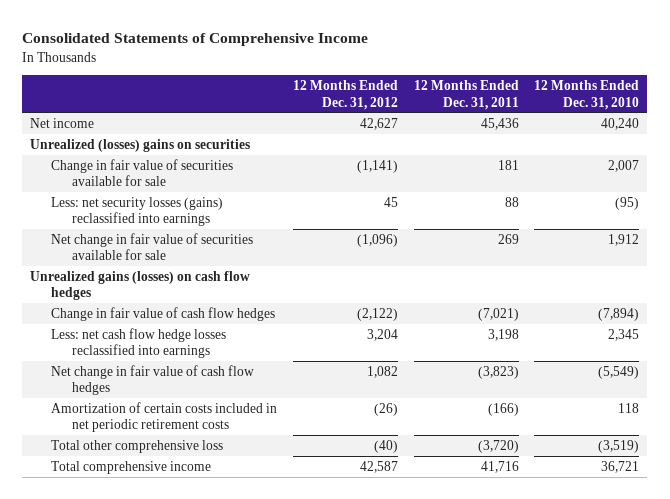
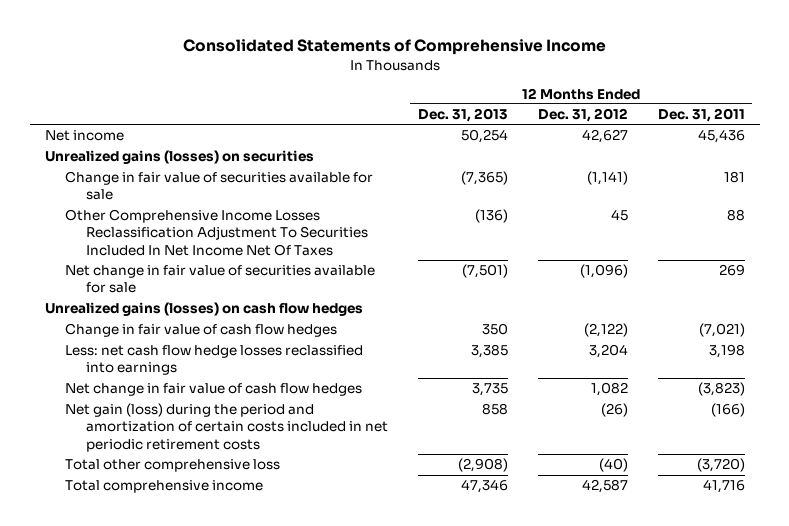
- | 12 Months Ended Dec. 31, 2012 | 12 Months Ended Dec. 31, 2011 | 12 Months Ended Dec. 31, 2010
+ | 12 Months Ended Dec. 31, 2013 | 12 Months Ended Dec. 31, 2012 | 12 Months Ended Dec. 31, 2011
- Unrealized (losses) gains on securities
+ Unrealized gains (losses) on securities
- Less: net security losses (gains) reclassified into earnings | 45 | 88 | (95)
+ Other Comprehensive Income Losses Reclassification Adjustment To Securities Included In Net Income Net Of Taxes | (136) | 45 | 88
- Amortization of certain costs included in net periodic retirement costs | (26) | (166) | 118
+ Net gain (loss) during the period and amortization of certain costs included in net periodic retirement costs | 858 | (26) | (166)

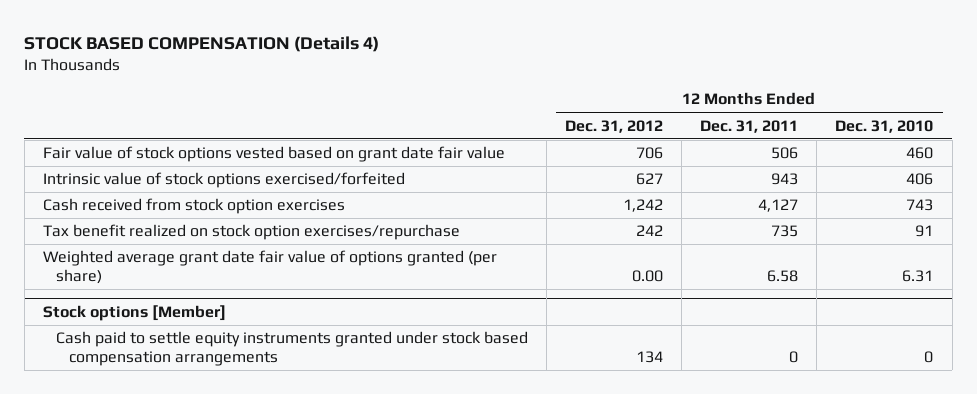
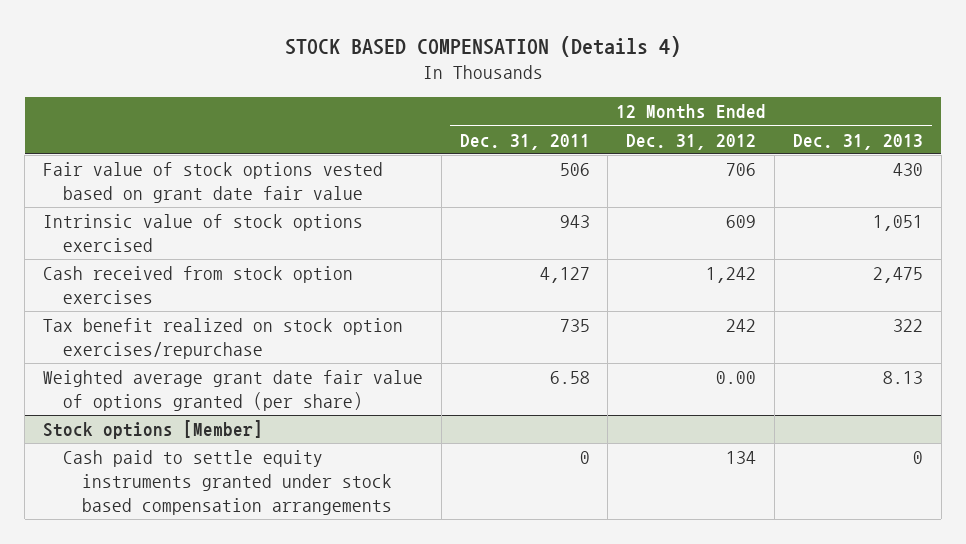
- | 12 Months Ended Dec. 31, 2012 | 12 Months Ended Dec. 31, 2011 | 12 Months Ended Dec. 31, 2010
+ | 12 Months Ended Dec. 31, 2011 | 12 Months Ended Dec. 31, 2012 | 12 Months Ended Dec. 31, 2013
- Intrinsic value of stock options exercised/forfeited | 627 | 943 | 406
+ Intrinsic value of stock options exercised | 943 | 609 | 1,051

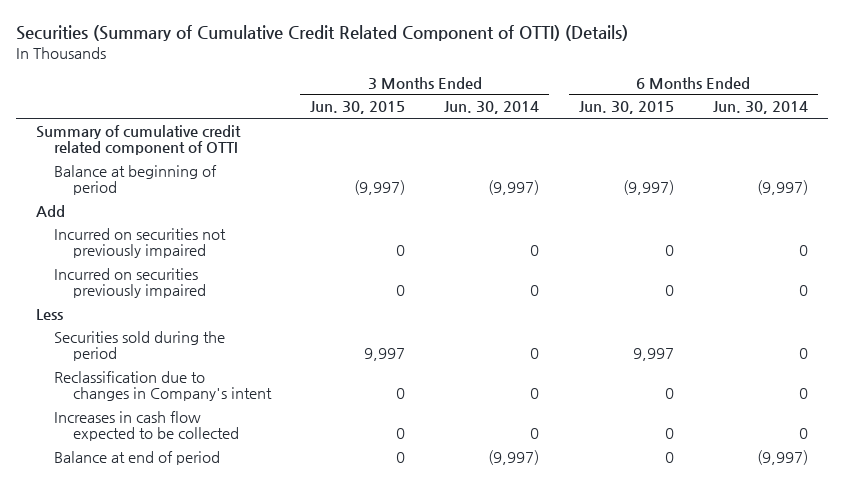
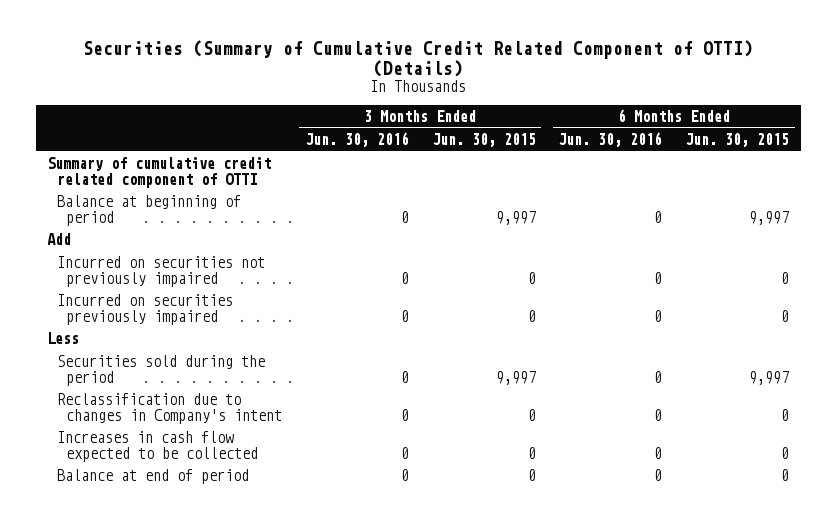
- | 3 Months Ended Jun. 30, 2015 | 3 Months Ended Jun. 30, 2014 | 6 Months Ended Jun. 30, 2015 | 6 Months Ended Jun. 30, 2014
+ | 3 Months Ended Jun. 30, 2016 | 3 Months Ended Jun. 30, 2015 | 6 Months Ended Jun. 30, 2016 | 6 Months Ended Jun. 30, 2015
- Balance at beginning of period | (9,997) | (9,997) | (9,997) | (9,997)
+ Balance at beginning of period | 0 | 9,997 | 0 | 9,997

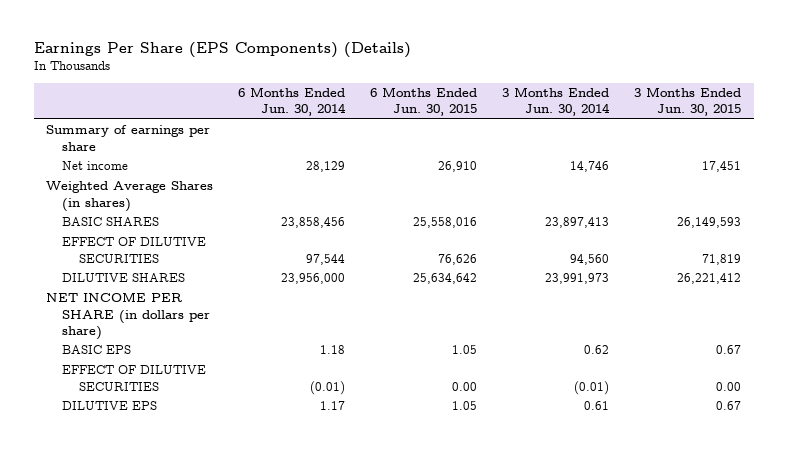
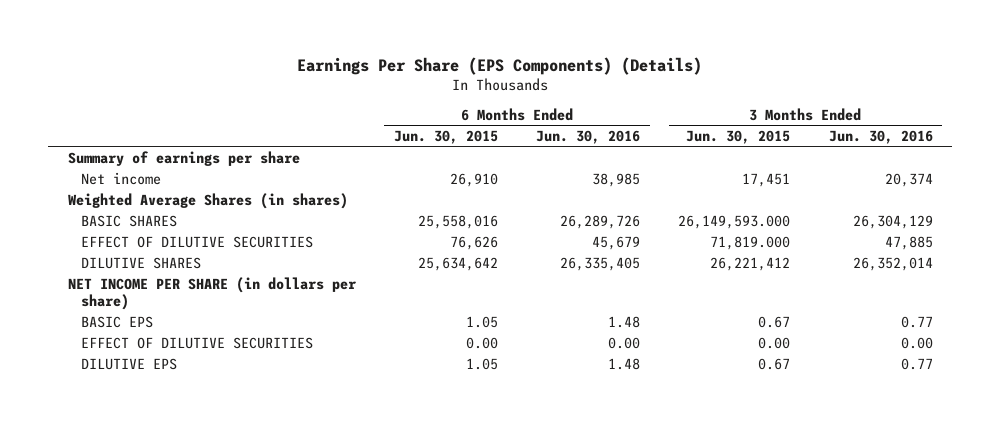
- | 6 Months Ended Jun. 30, 2014 | 6 Months Ended Jun. 30, 2015 | 3 Months Ended Jun. 30, 2014 | 3 Months Ended Jun. 30, 2015
+ | 6 Months Ended Jun. 30, 2015 | 6 Months Ended Jun. 30, 2016 | 3 Months Ended Jun. 30, 2015 | 3 Months Ended Jun. 30, 2016
- BASIC SHARES | 23,858,456 | 25,558,016 | 23,897,413 | 26,149,593
- EFFECT OF DILUTIVE SECURITIES | 97,544 | 76,626 | 94,560 | 71,819
+ BASIC SHARES | 25,558,016 | 26,289,726 | 26,149,593.000 | 26,304,129
+ EFFECT OF DILUTIVE SECURITIES | 76,626 | 45,679 | 71,819.000 | 47,885

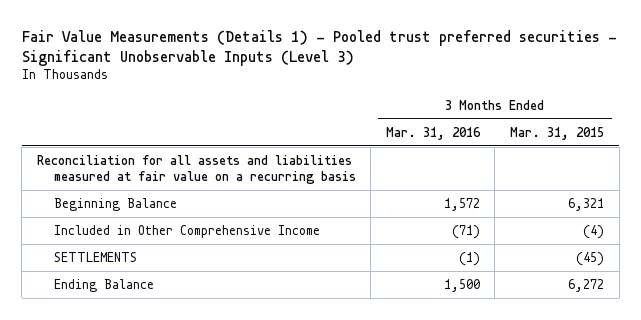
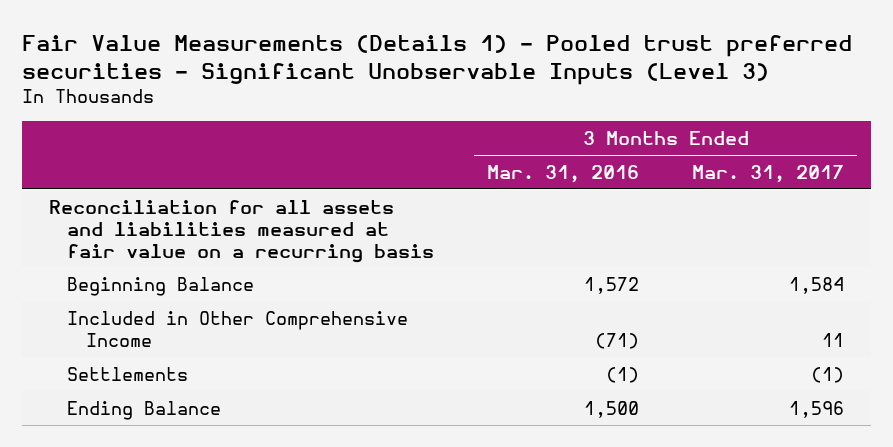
- | 3 Months Ended Mar. 31, 2016 | 3 Months Ended Mar. 31, 2015
+ | 3 Months Ended Mar. 31, 2016 | 3 Months Ended Mar. 31, 2017
- SETTLEMENTS | (1) | (45)
+ Settlements | (1) | (1)

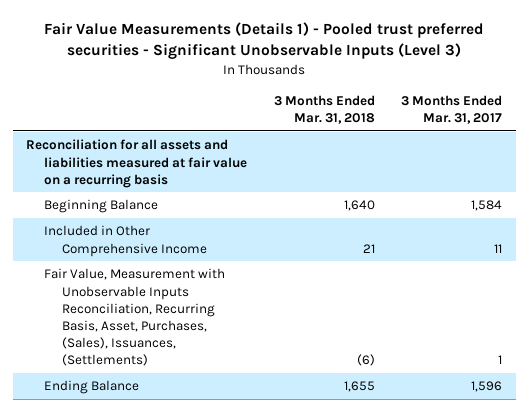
- | 3 Months Ended Mar. 31, 2016 | 3 Months Ended Mar. 31, 2017
+ | 3 Months Ended Mar. 31, 2018 | 3 Months Ended Mar. 31, 2017
- Settlements | (1) | (1)
+ Fair Value, Measurement with Unobservable Inputs Reconciliation, Recurring Basis, Asset, Purchases, (Sales), Issuances, (Settlements) | (6) | 1

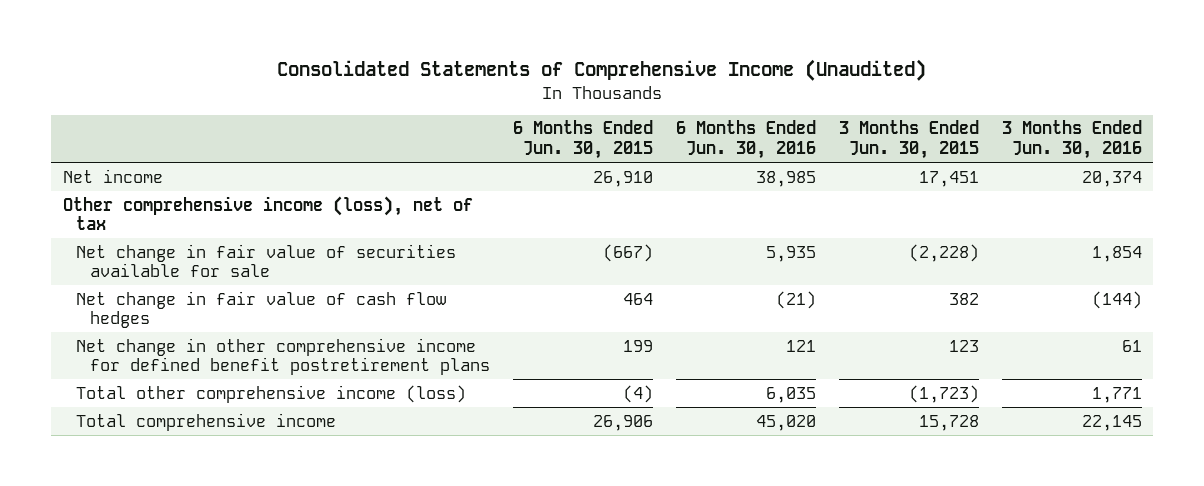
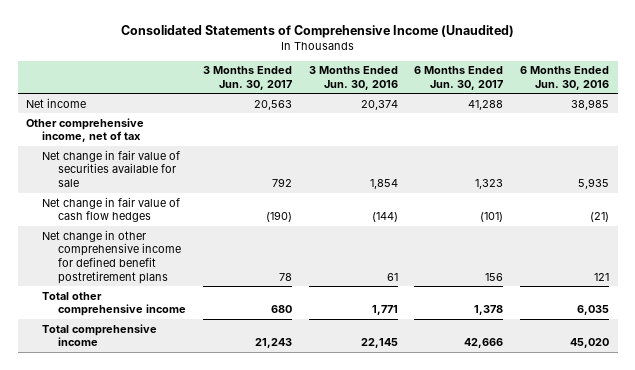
- | 6 Months Ended Jun. 30, 2015 | 6 Months Ended Jun. 30, 2016 | 3 Months Ended Jun. 30, 2015 | 3 Months Ended Jun. 30, 2016
+ | 3 Months Ended Jun. 30, 2017 | 3 Months Ended Jun. 30, 2016 | 6 Months Ended Jun. 30, 2017 | 6 Months Ended Jun. 30, 2016
- Other comprehensive income (loss), net of tax
+ Other comprehensive income, net of tax
- Total other comprehensive income (loss) | (4) | 6,035 | (1,723) | 1,771
+ Total other comprehensive income | 680 | 1,771 | 1,378 | 6,035

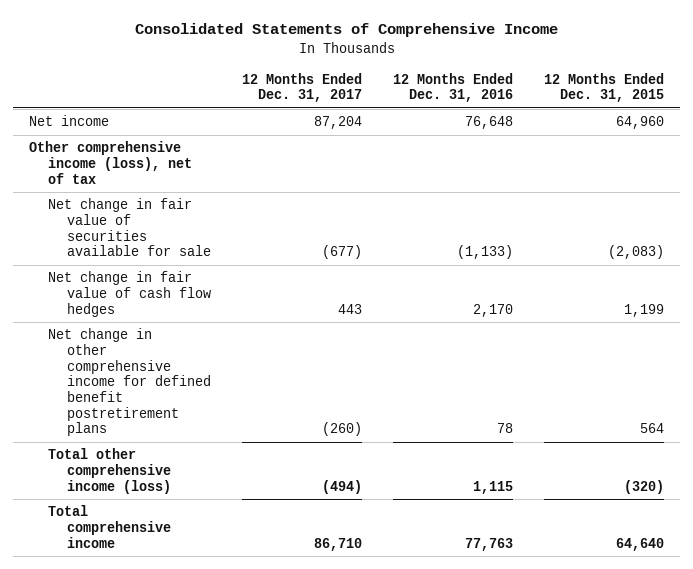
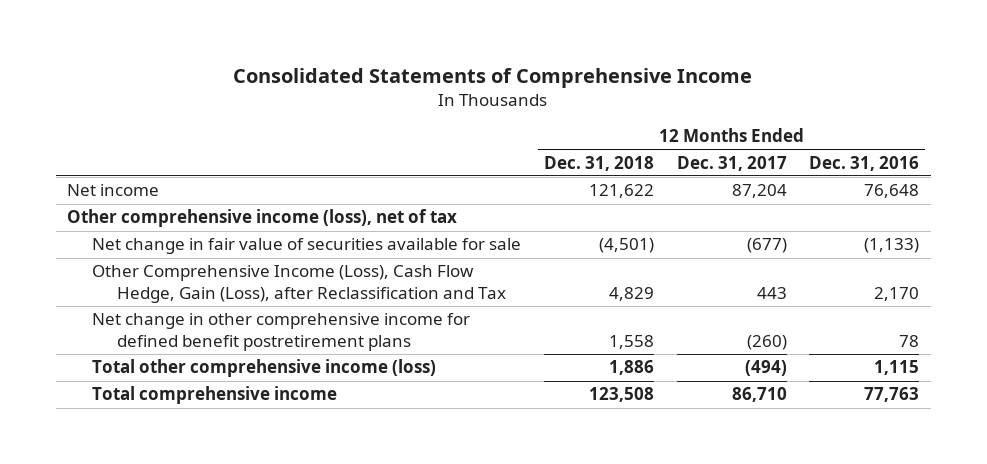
- | 12 Months Ended Dec. 31, 2017 | 12 Months Ended Dec. 31, 2016 | 12 Months Ended Dec. 31, 2015
+ | 12 Months Ended Dec. 31, 2018 | 12 Months Ended Dec. 31, 2017 | 12 Months Ended Dec. 31, 2016
- Net change in fair value of cash flow hedges | 443 | 2,170 | 1,199
+ Other Comprehensive Income (Loss), Cash Flow Hedge, Gain (Loss), after Reclassification and Tax | 4,829 | 443 | 2,170

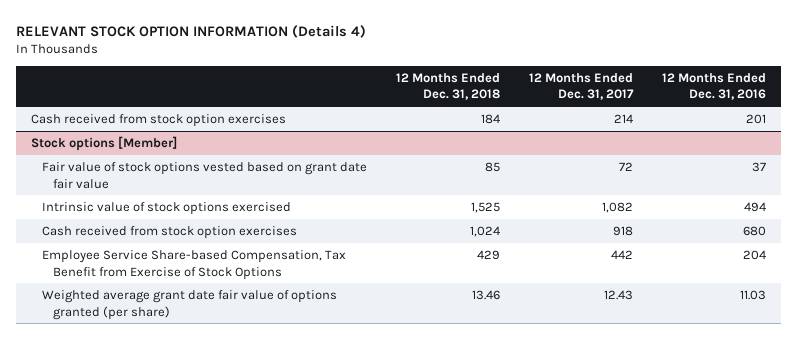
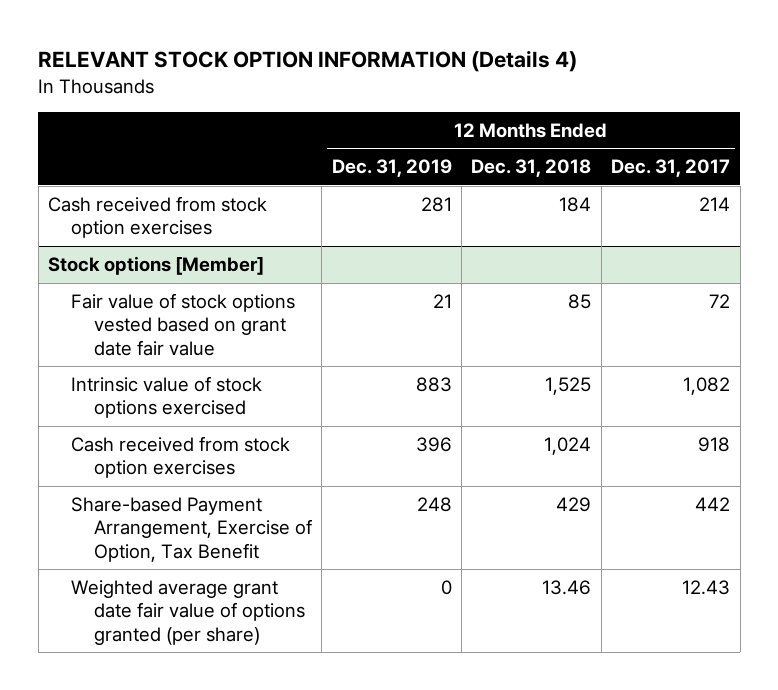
- | 12 Months Ended Dec. 31, 2018 | 12 Months Ended Dec. 31, 2017 | 12 Months Ended Dec. 31, 2016
+ | 12 Months Ended Dec. 31, 2019 | 12 Months Ended Dec. 31, 2018 | 12 Months Ended Dec. 31, 2017
@ Stock options [Member]
- Employee Service Share-based Compensation, Tax Benefit from Exercise of Stock Options | 429 | 442 | 204
+ Share-based Payment Arrangement, Exercise of Option, Tax Benefit | 248 | 429 | 442

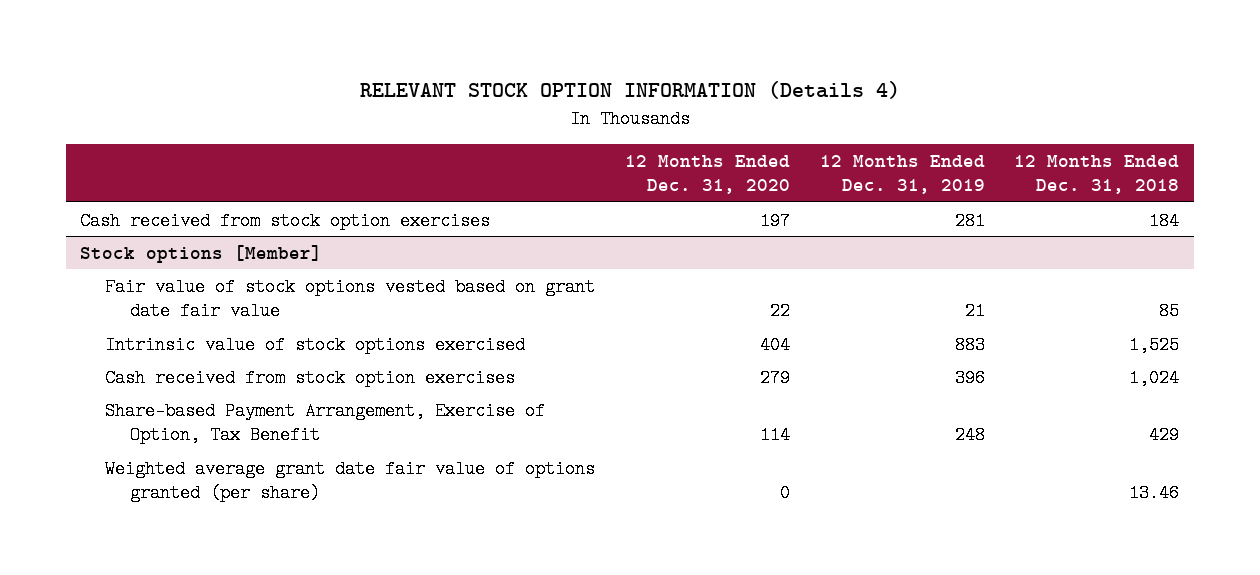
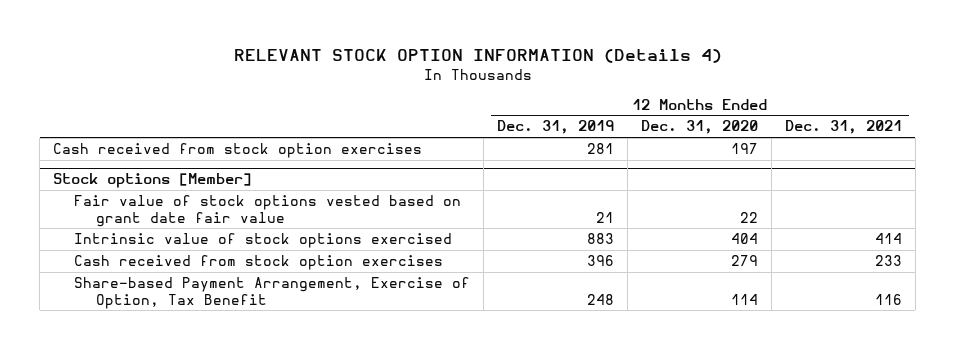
- | 12 Months Ended Dec. 31, 2020 | 12 Months Ended Dec. 31, 2019 | 12 Months Ended Dec. 31, 2018
+ | 12 Months Ended Dec. 31, 2019 | 12 Months Ended Dec. 31, 2020 | 12 Months Ended Dec. 31, 2021
@ Stock options [Member]
- Weighted average grant date fair value of options granted (per share) | 0 | | 13.46

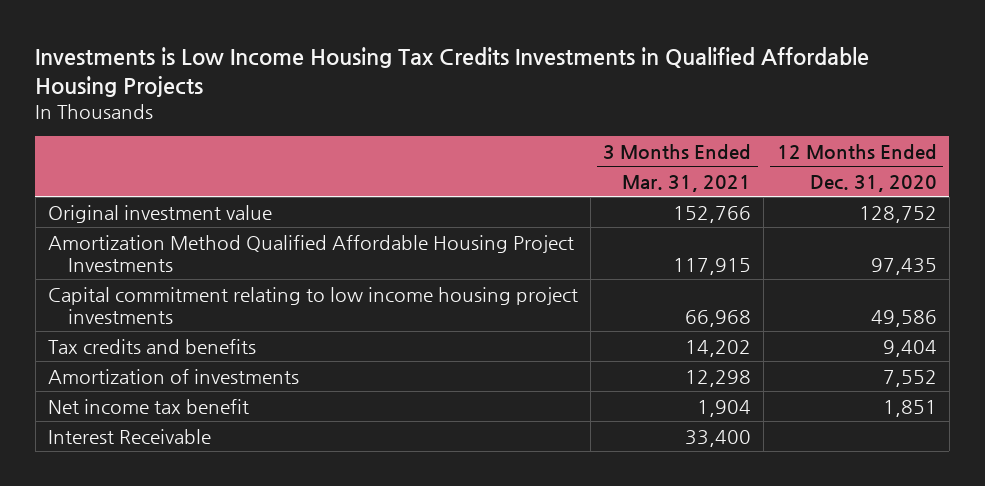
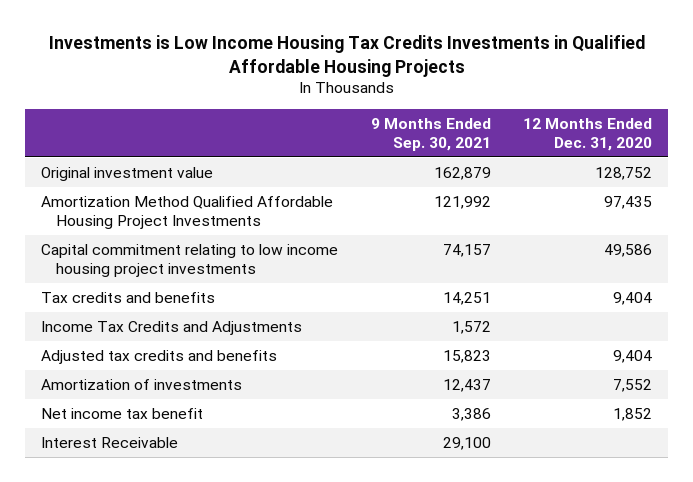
- | 3 Months Ended Mar. 31, 2021 | 12 Months Ended Dec. 31, 2020
+ | 9 Months Ended Sep. 30, 2021 | 12 Months Ended Dec. 31, 2020
+ Income Tax Credits and Adjustments | 1,572 |
+ Adjusted tax credits and benefits | 15,823 | 9,404
- Net income tax benefit | 1,904 | 1,851
+ Net income tax benefit | 3,386 | 1,852

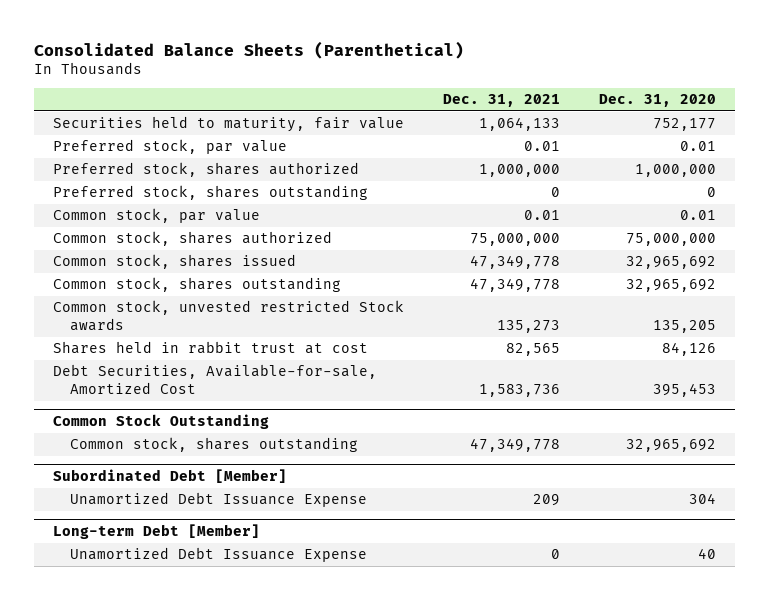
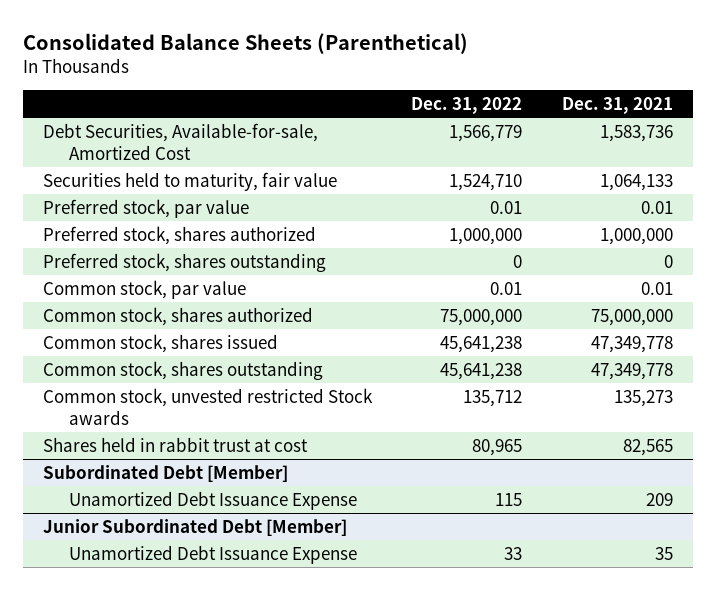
- | Dec. 31, 2021 | Dec. 31, 2020
+ | Dec. 31, 2022 | Dec. 31, 2021
moved up: Debt Securities, Available-for-sale, Amortized Cost | 1,566,779 | 1,583,736
- Common Stock Outstanding
- Common stock, shares outstanding | 47,349,778 | 32,965,692
- Long-term Debt [Member]
- Unamortized Debt Issuance Expense | 0 | 40
+ Junior Subordinated Debt [Member]
+ Unamortized Debt Issuance Expense | 33 | 35

